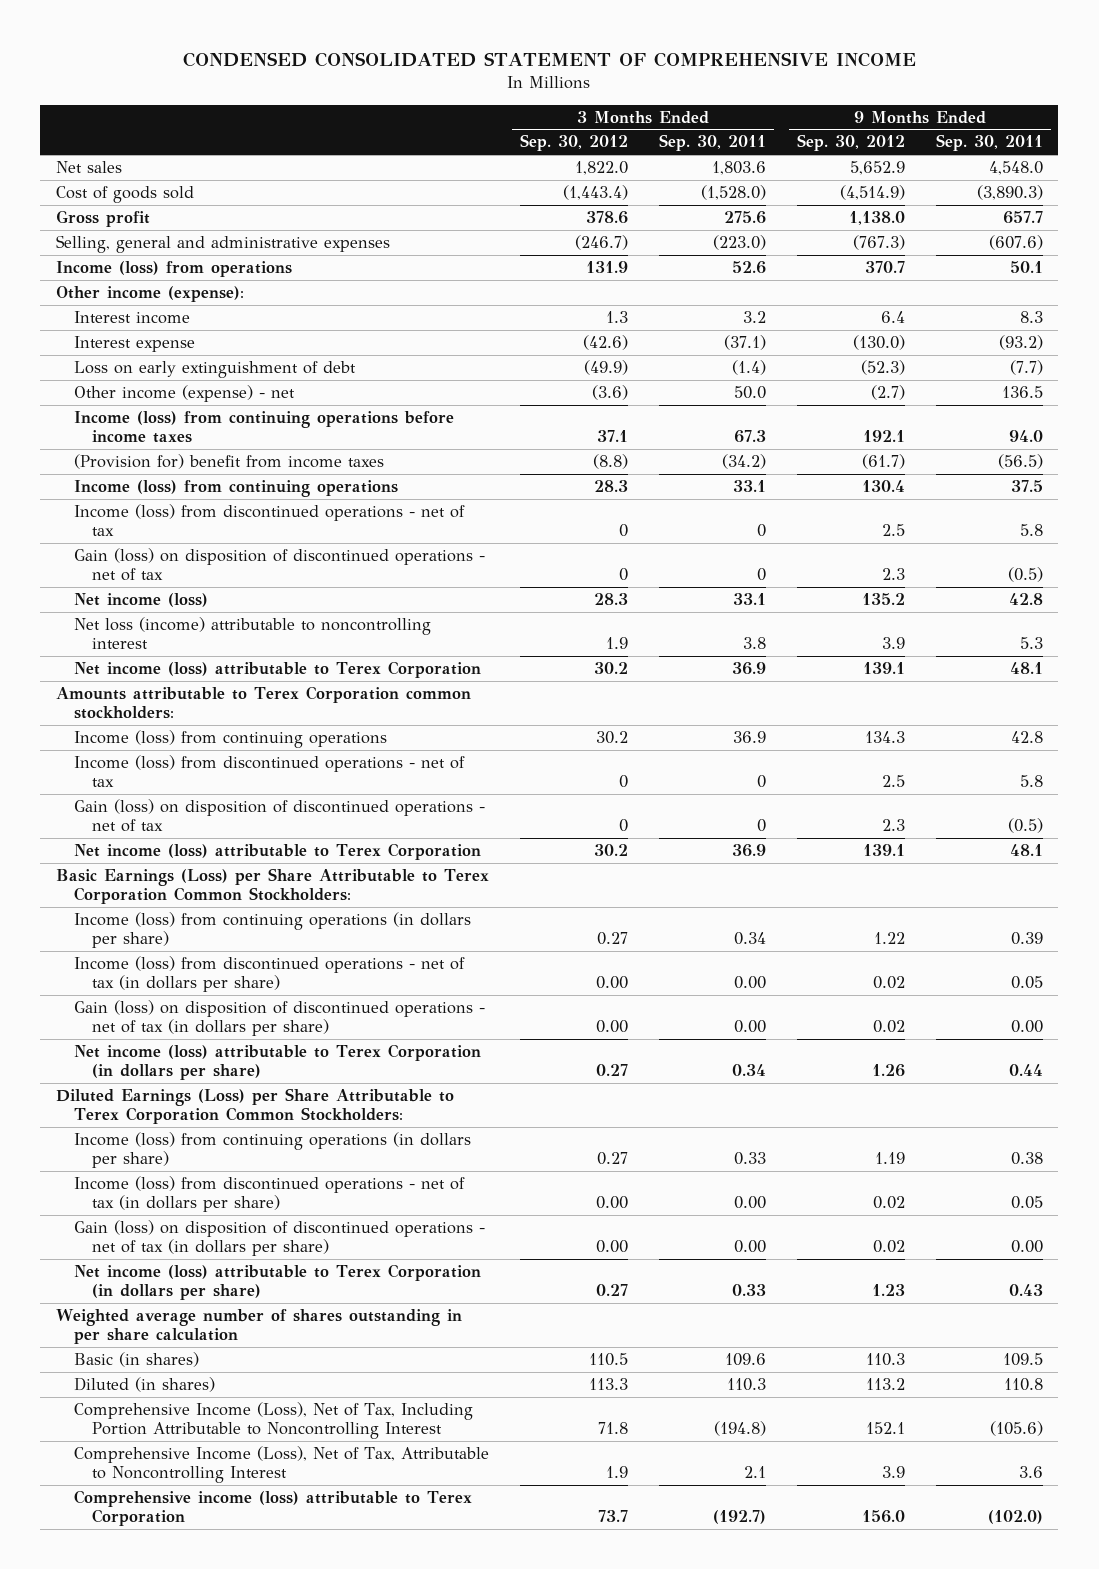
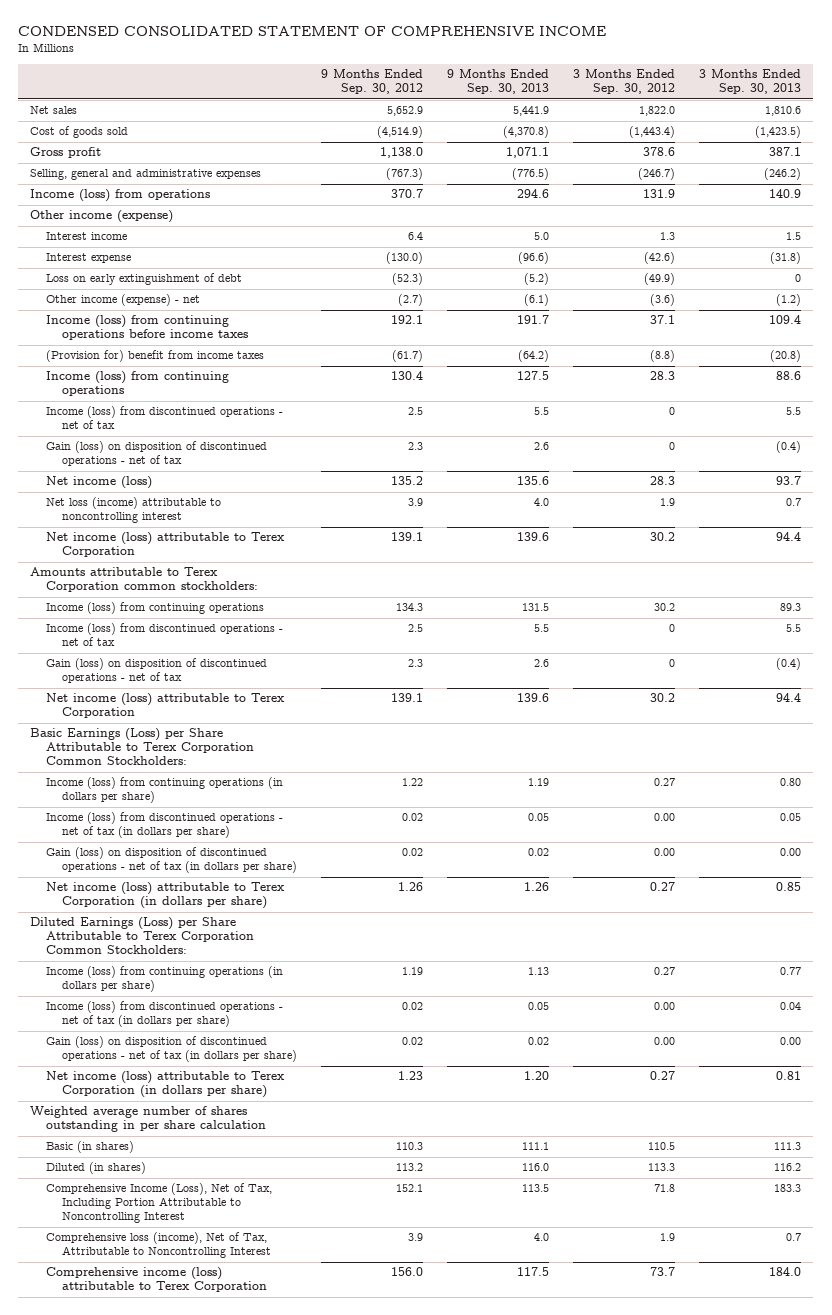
- | 3 Months Ended Sep. 30, 2012 | 3 Months Ended Sep. 30, 2011 | 9 Months Ended Sep. 30, 2012 | 9 Months Ended Sep. 30, 2011
+ | 9 Months Ended Sep. 30, 2012 | 9 Months Ended Sep. 30, 2013 | 3 Months Ended Sep. 30, 2012 | 3 Months Ended Sep. 30, 2013
- Other income (expense):
+ Other income (expense)
- Comprehensive Income (Loss), Net of Tax, Attributable to Noncontrolling Interest | 1.9 | 2.1 | 3.9 | 3.6
+ Comprehensive loss (income), Net of Tax, Attributable to Noncontrolling Interest | 3.9 | 4.0 | 1.9 | 0.7

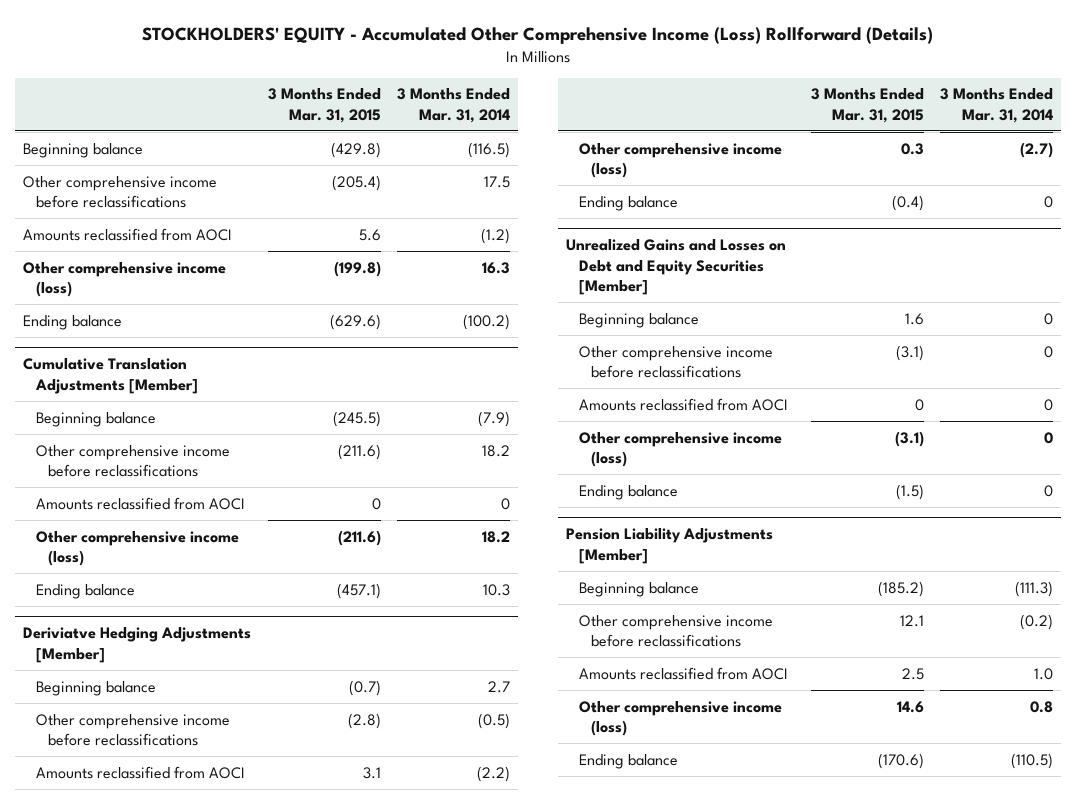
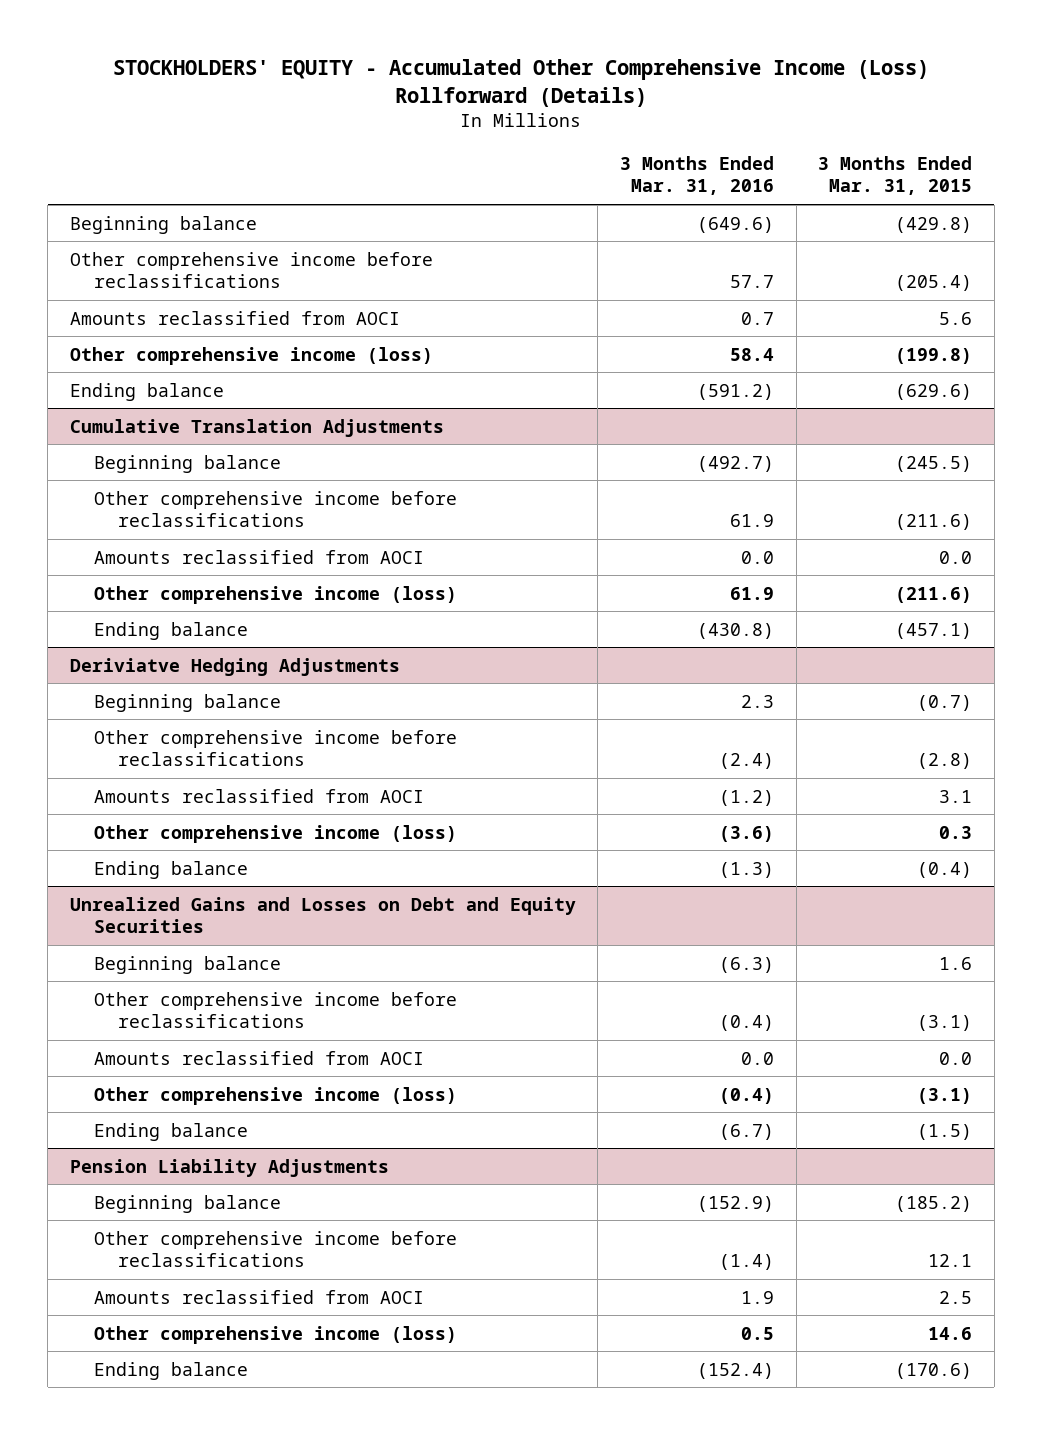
- | 3 Months Ended Mar. 31, 2015 | 3 Months Ended Mar. 31, 2014
+ | 3 Months Ended Mar. 31, 2016 | 3 Months Ended Mar. 31, 2015
- Cumulative Translation Adjustments [Member]
+ Cumulative Translation Adjustments
- Amounts reclassified from AOCI | 0 | 0
+ Amounts reclassified from AOCI | 0.0 | 0.0
- Deriviatve Hedging Adjustments [Member]
+ Deriviatve Hedging Adjustments
- Unrealized Gains and Losses on Debt and Equity Securities [Member]
+ Unrealized Gains and Losses on Debt and Equity Securities
- Amounts reclassified from AOCI | 0 | 0
+ Amounts reclassified from AOCI | 0.0 | 0.0
- Pension Liability Adjustments [Member]
+ Pension Liability Adjustments

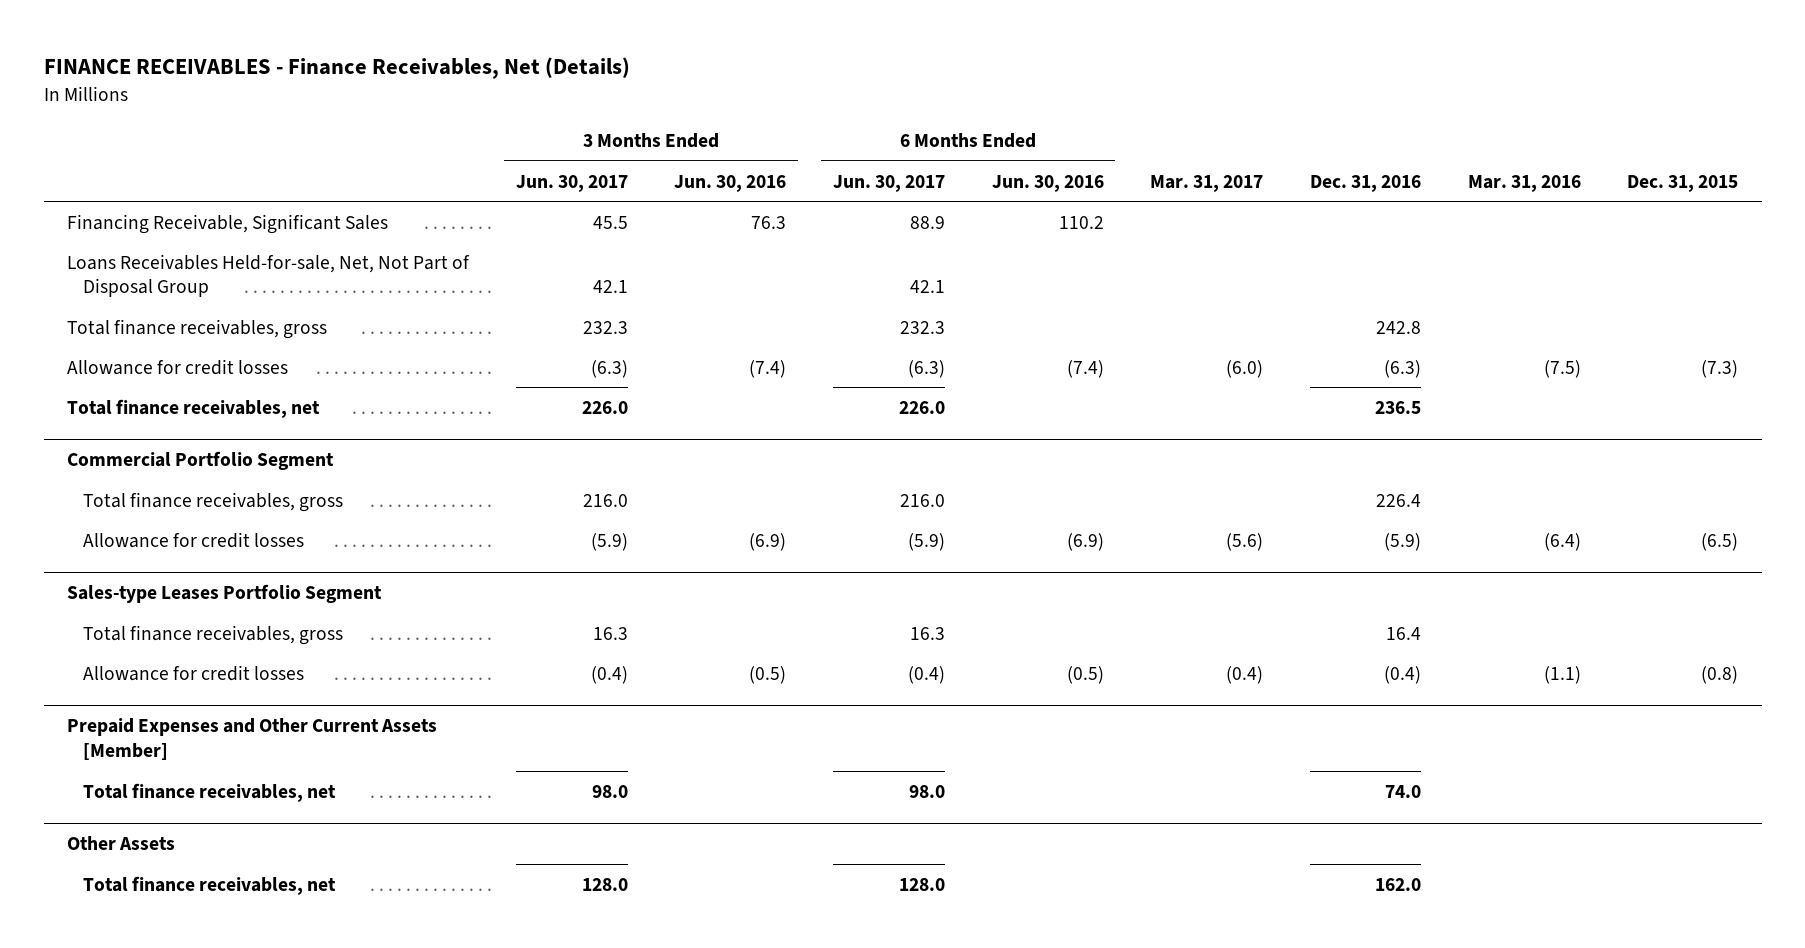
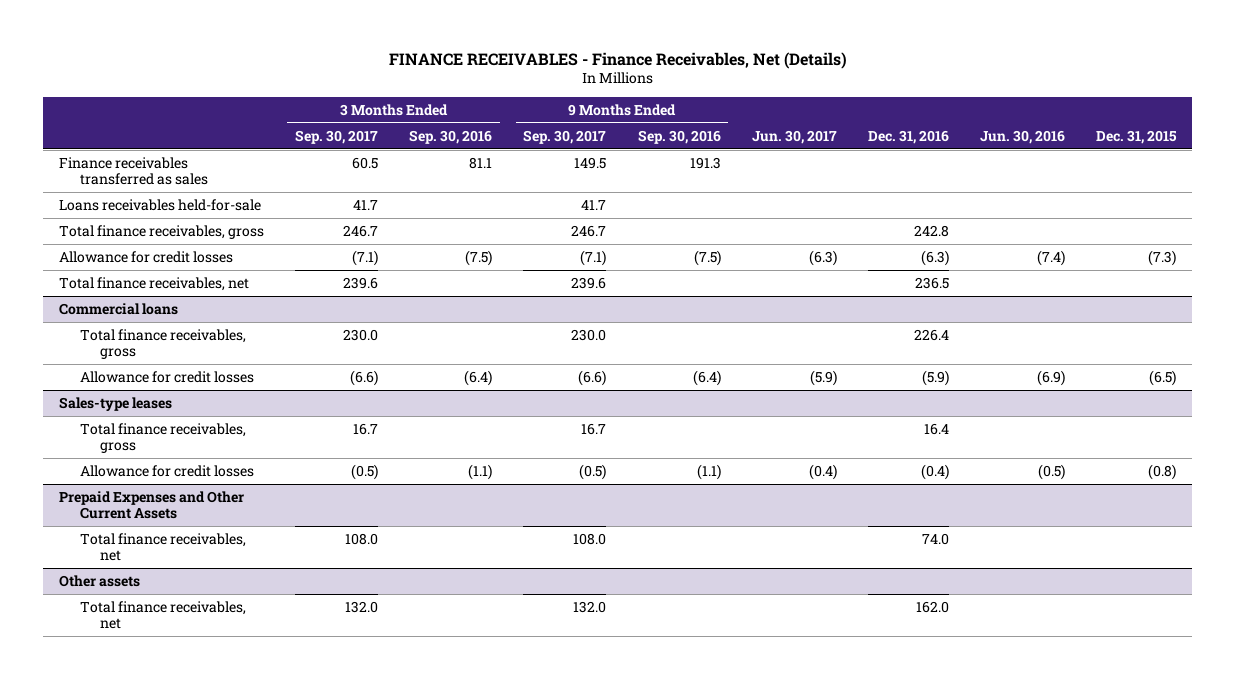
- | 3 Months Ended Jun. 30, 2017 | 3 Months Ended Jun. 30, 2016 | 6 Months Ended Jun. 30, 2017 | 6 Months Ended Jun. 30, 2016 | Mar. 31, 2017 | Dec. 31, 2016 | Mar. 31, 2016 | Dec. 31, 2015
+ | 3 Months Ended Sep. 30, 2017 | 3 Months Ended Sep. 30, 2016 | 9 Months Ended Sep. 30, 2017 | 9 Months Ended Sep. 30, 2016 | Jun. 30, 2017 | Dec. 31, 2016 | Jun. 30, 2016 | Dec. 31, 2015
- Financing Receivable, Significant Sales | 45.5 | 76.3 | 88.9 | 110.2 | | | |
- Loans Receivables Held-for-sale, Net, Not Part of Disposal Group | 42.1 | | 42.1 | | | | |
+ Finance receivables transferred as sales | 60.5 | 81.1 | 149.5 | 191.3 | | | |
+ Loans receivables held-for-sale | 41.7 | | 41.7 | | | | |
- Commercial Portfolio Segment
+ Commercial loans
- Sales-type Leases Portfolio Segment
+ Sales-type leases
- Prepaid Expenses and Other Current Assets [Member]
+ Prepaid Expenses and Other Current Assets
- Other Assets
+ Other assets

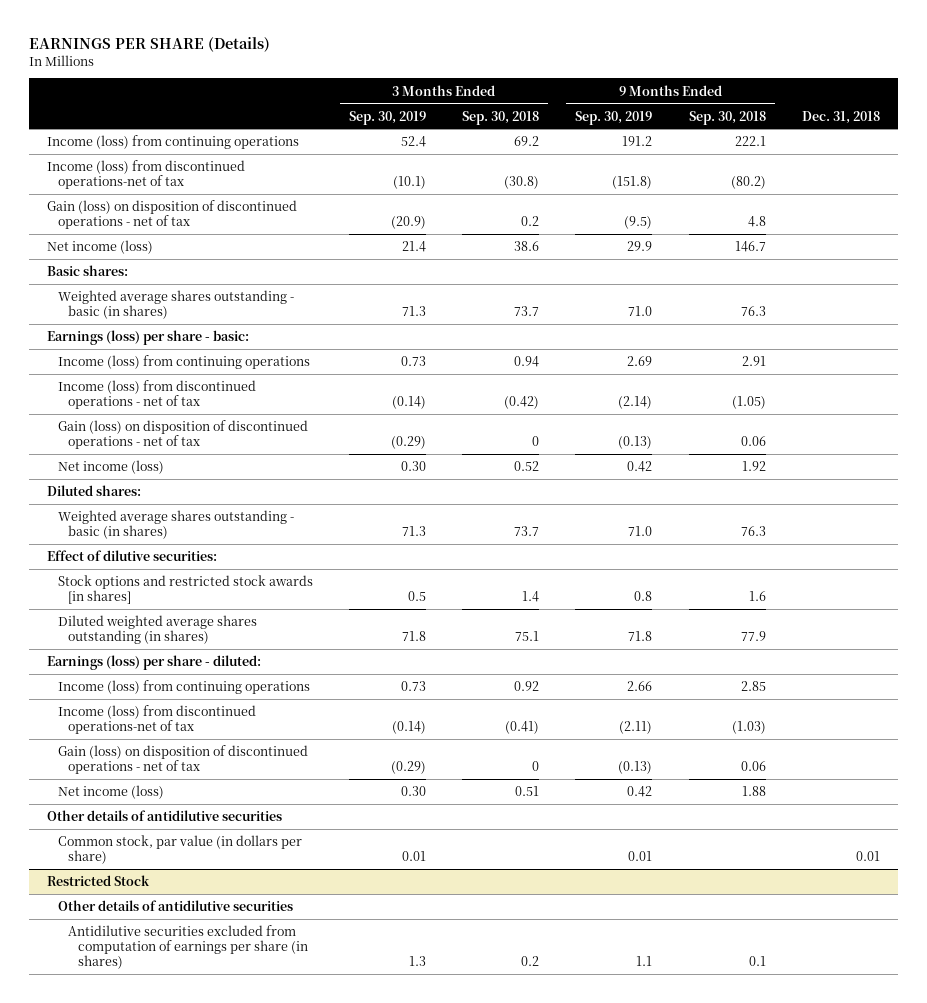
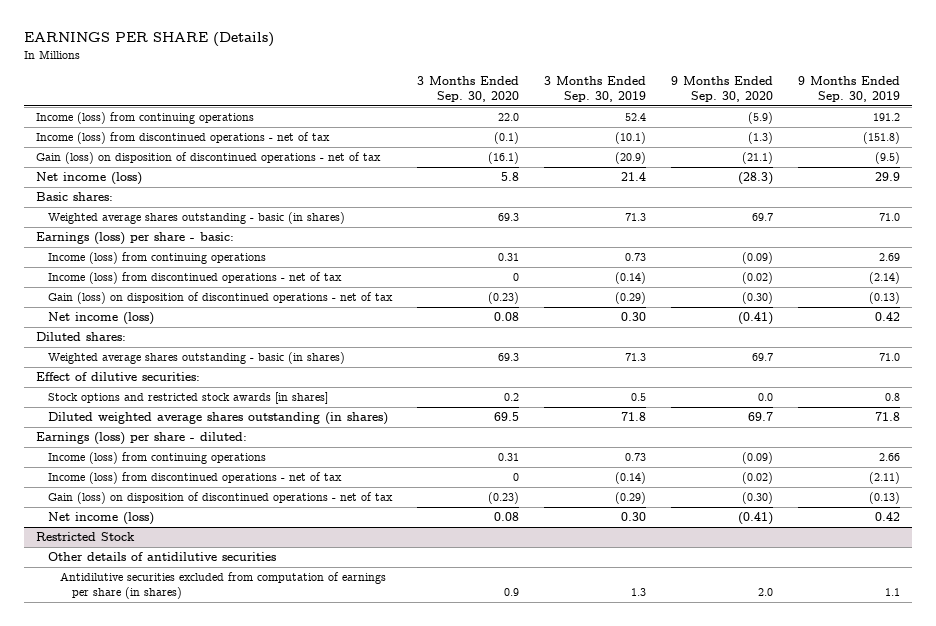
- | 3 Months Ended Sep. 30, 2019 | 3 Months Ended Sep. 30, 2018 | 9 Months Ended Sep. 30, 2019 | 9 Months Ended Sep. 30, 2018 | Dec. 31, 2018
+ | 3 Months Ended Sep. 30, 2020 | 3 Months Ended Sep. 30, 2019 | 9 Months Ended Sep. 30, 2020 | 9 Months Ended Sep. 30, 2019
- Income (loss) from discontinued operations-net of tax | (10.1) | (30.8) | (151.8) | (80.2) |
+ Income (loss) from discontinued operations - net of tax | (0.1) | (10.1) | (1.3) | (151.8)
- Income (loss) from discontinued operations-net of tax | (0.14) | (0.41) | (2.11) | (1.03) |
+ Income (loss) from discontinued operations - net of tax | 0 | (0.14) | (0.02) | (2.11)
- Other details of antidilutive securities
- Common stock, par value (in dollars per share) | 0.01 | | 0.01 | | 0.01

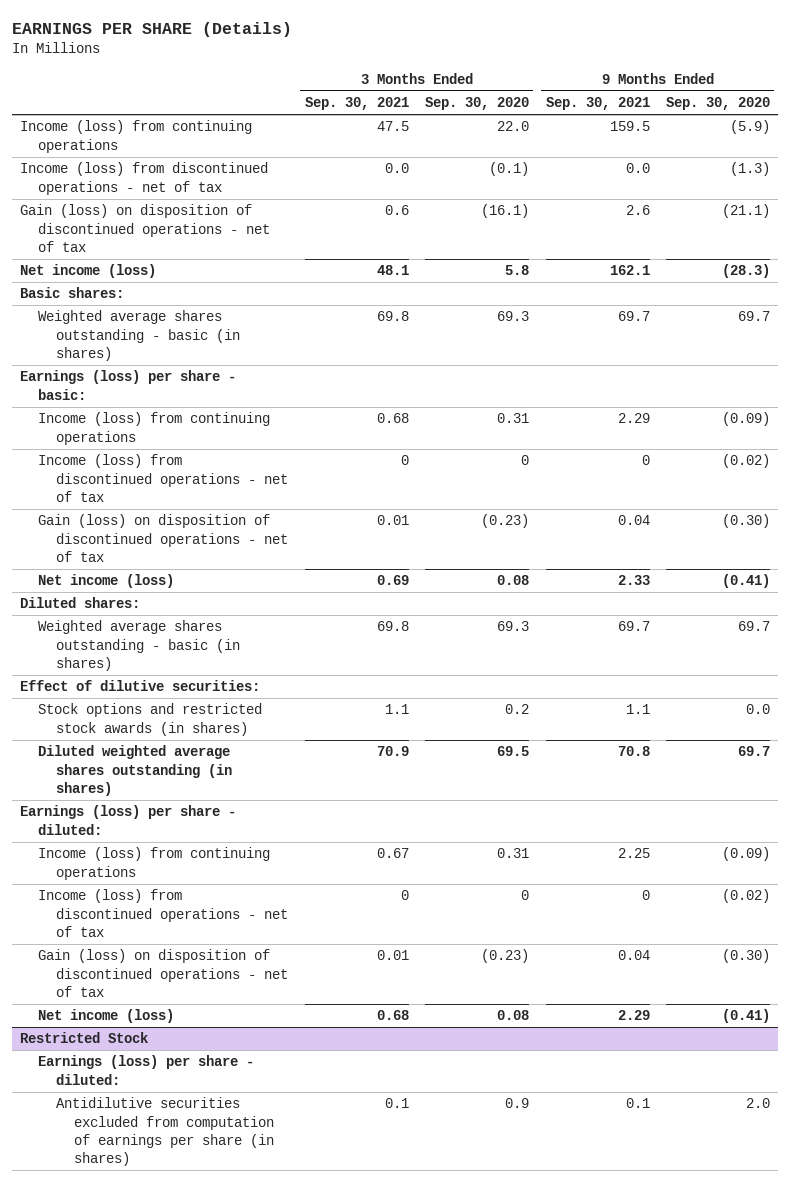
- | 3 Months Ended Sep. 30, 2020 | 3 Months Ended Sep. 30, 2019 | 9 Months Ended Sep. 30, 2020 | 9 Months Ended Sep. 30, 2019
+ | 3 Months Ended Sep. 30, 2021 | 3 Months Ended Sep. 30, 2020 | 9 Months Ended Sep. 30, 2021 | 9 Months Ended Sep. 30, 2020
- Stock options and restricted stock awards [in shares] | 0.2 | 0.5 | 0.0 | 0.8
+ Stock options and restricted stock awards (in shares) | 1.1 | 0.2 | 1.1 | 0.0
@ Restricted Stock
- Other details of antidilutive securities
+ Earnings (loss) per share - diluted:

